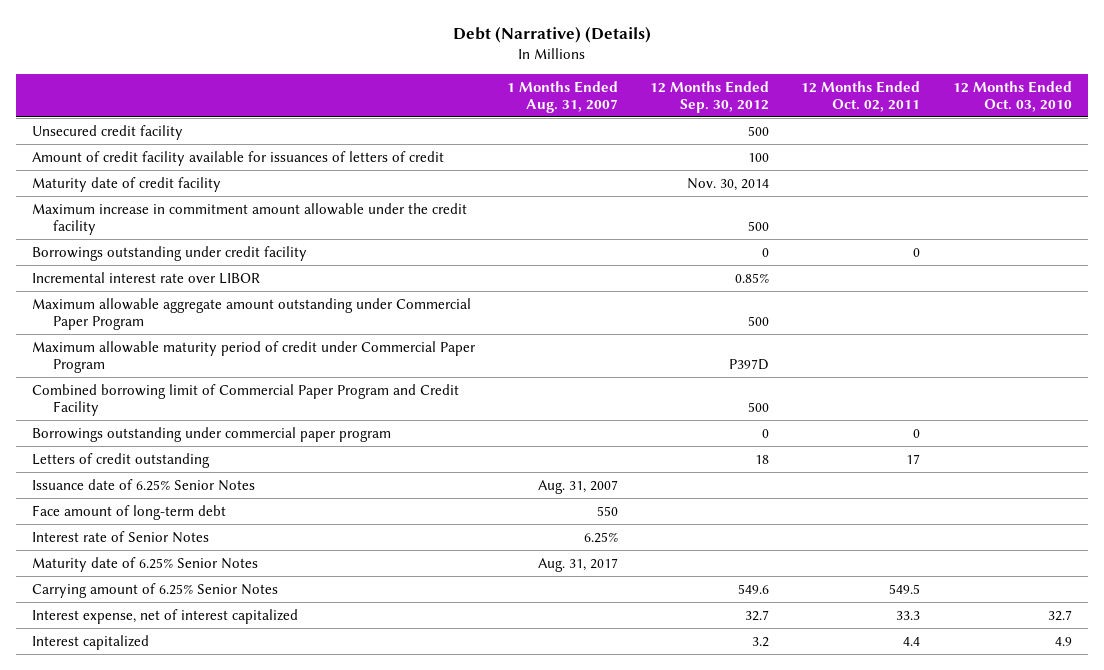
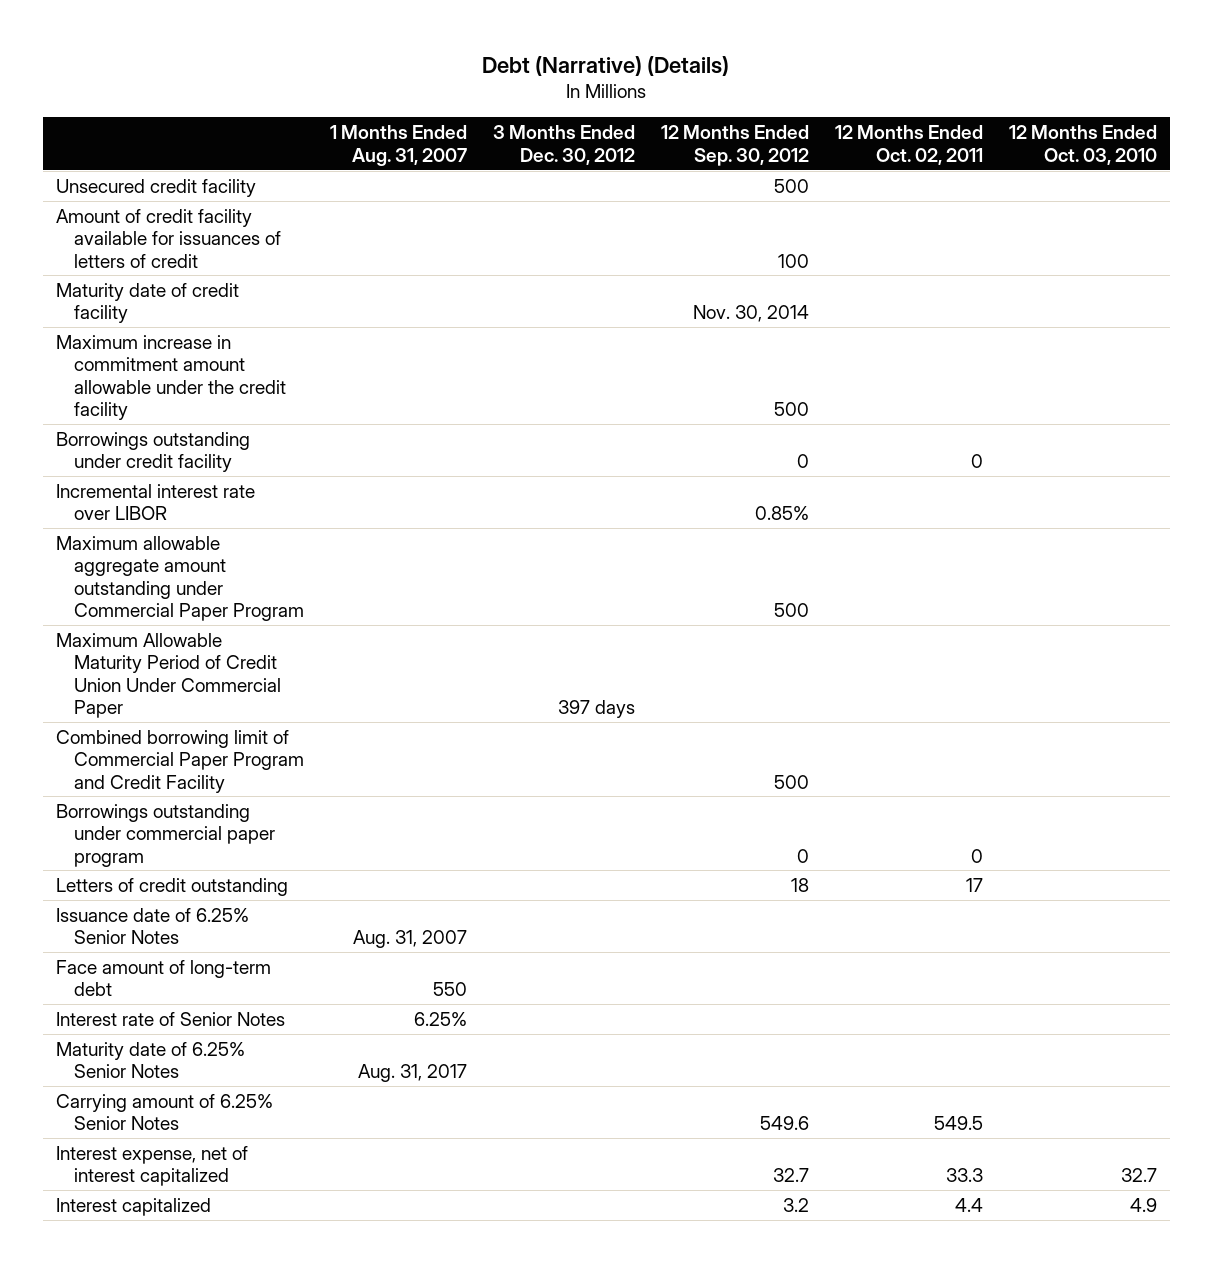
- | 1 Months Ended Aug. 31, 2007 | 12 Months Ended Sep. 30, 2012 | 12 Months Ended Oct. 02, 2011 | 12 Months Ended Oct. 03, 2010
+ | 1 Months Ended Aug. 31, 2007 | 3 Months Ended Dec. 30, 2012 | 12 Months Ended Sep. 30, 2012 | 12 Months Ended Oct. 02, 2011 | 12 Months Ended Oct. 03, 2010
- Maximum allowable maturity period of credit under Commercial Paper Program | | P397D | |
+ Maximum Allowable Maturity Period of Credit Union Under Commercial Paper | | 397 days | | |

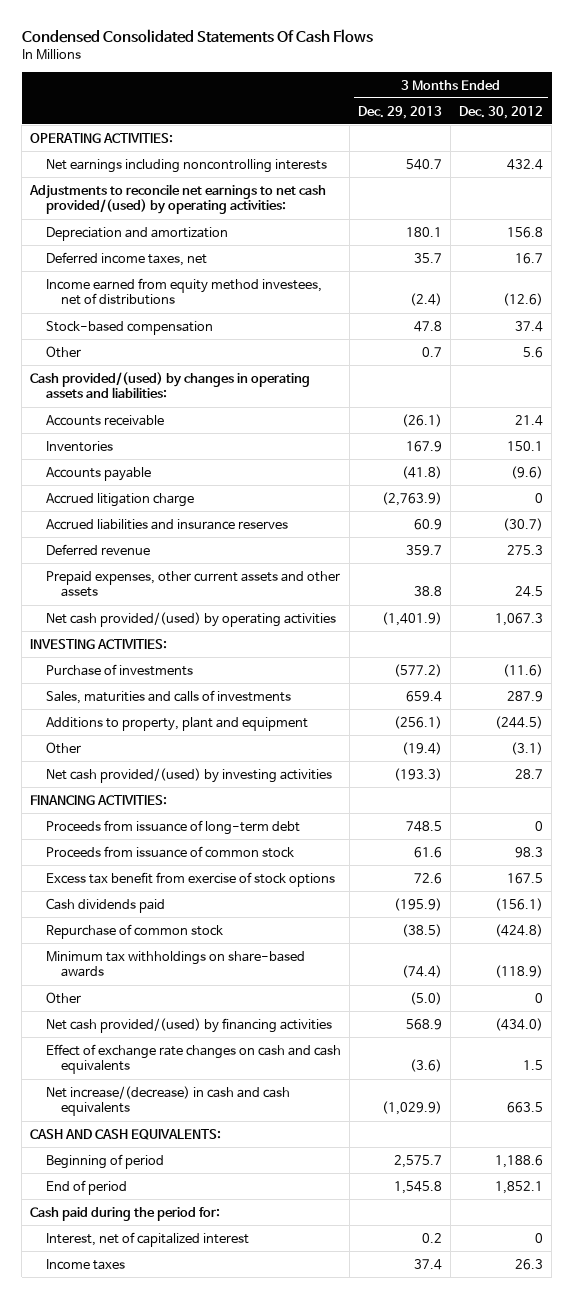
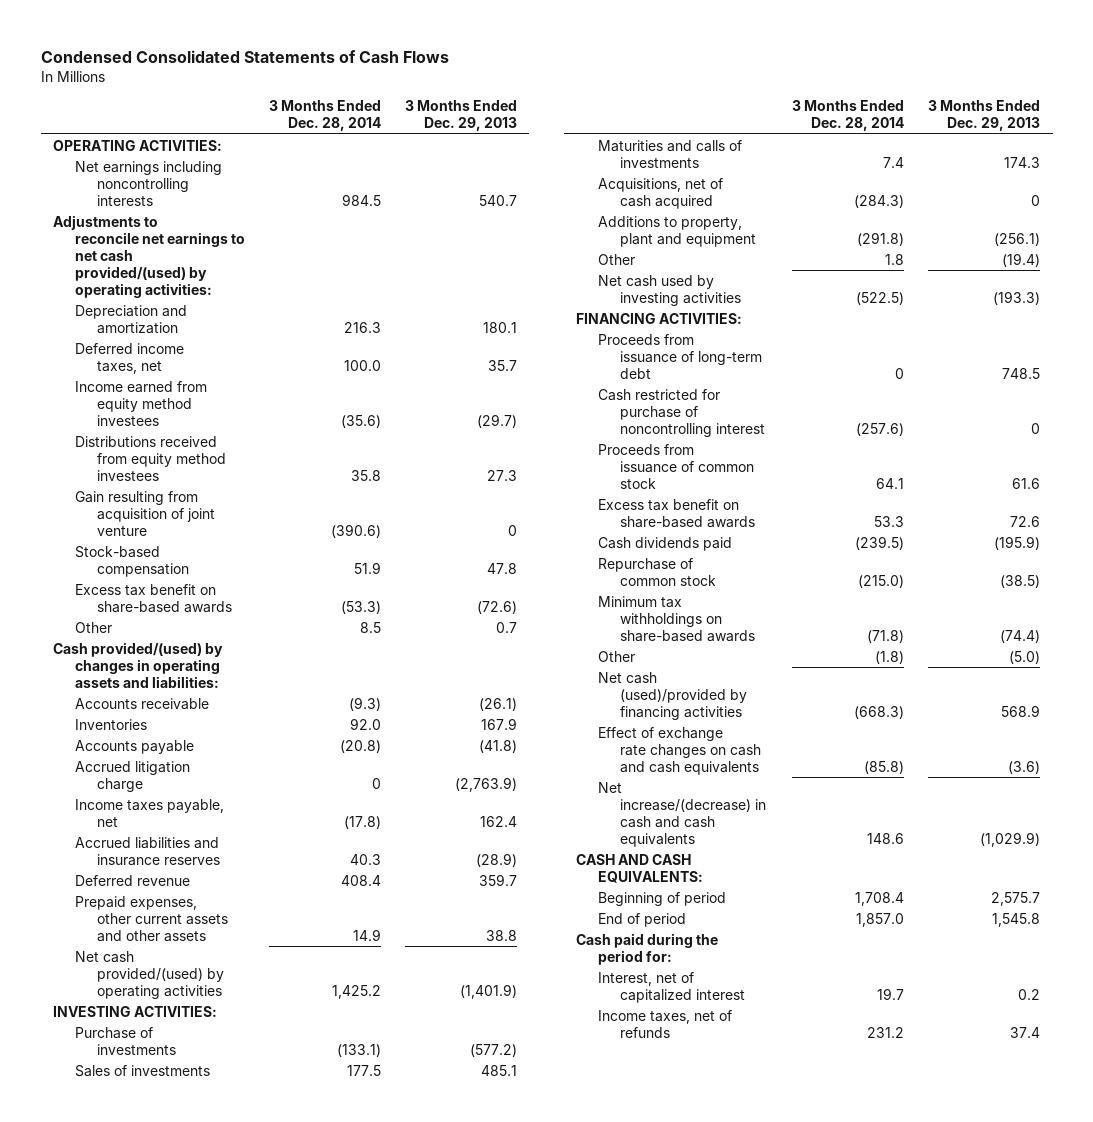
- Condensed Consolidated Statements Of Cash Flows
+ Condensed Consolidated Statements of Cash Flows
- | 3 Months Ended Dec. 29, 2013 | 3 Months Ended Dec. 30, 2012
+ | 3 Months Ended Dec. 28, 2014 | 3 Months Ended Dec. 29, 2013
- Income earned from equity method investees, net of distributions | (2.4) | (12.6)
+ Income earned from equity method investees | (35.6) | (29.7)
+ Distributions received from equity method investees | 35.8 | 27.3
+ Gain resulting from acquisition of joint venture | (390.6) | 0
+ Excess tax benefit on share-based awards | (53.3) | (72.6)
- Accrued liabilities and insurance reserves | 60.9 | (30.7)
+ Income taxes payable, net | (17.8) | 162.4
+ Accrued liabilities and insurance reserves | 40.3 | (28.9)
- Sales, maturities and calls of investments | 659.4 | 287.9
+ Sales of investments | 177.5 | 485.1
+ Maturities and calls of investments | 7.4 | 174.3
+ Acquisitions, net of cash acquired | (284.3) | 0
- Net cash provided/(used) by investing activities | (193.3) | 28.7
+ Net cash used by investing activities | (522.5) | (193.3)
+ Cash restricted for purchase of noncontrolling interest | (257.6) | 0
- Excess tax benefit from exercise of stock options | 72.6 | 167.5
+ Excess tax benefit on share-based awards | 53.3 | 72.6
- Net cash provided/(used) by financing activities | 568.9 | (434.0)
+ Net cash (used)/provided by financing activities | (668.3) | 568.9
- Income taxes | 37.4 | 26.3
+ Income taxes, net of refunds | 231.2 | 37.4

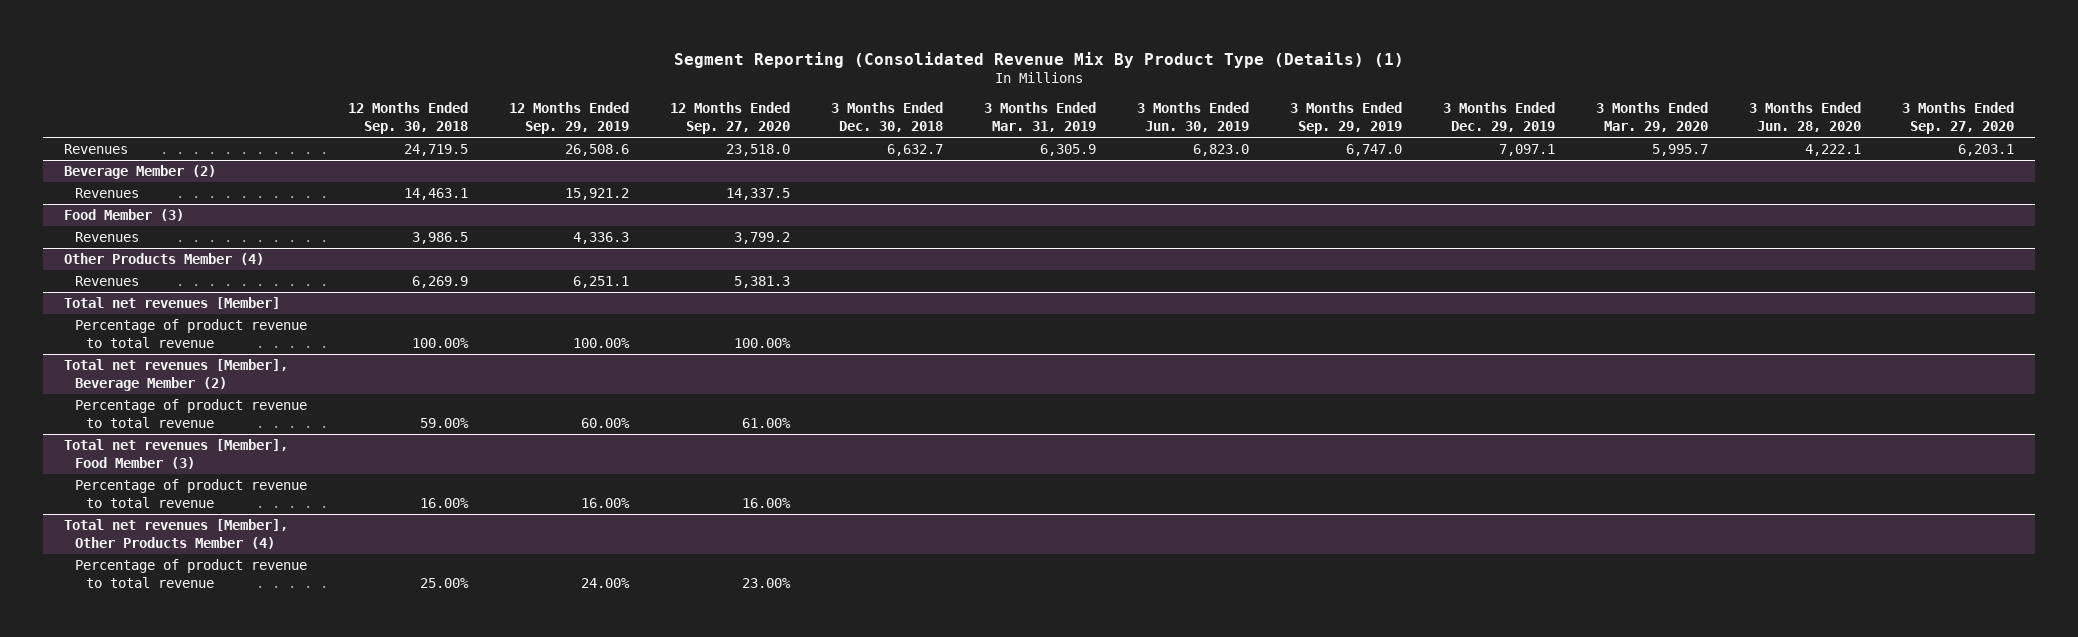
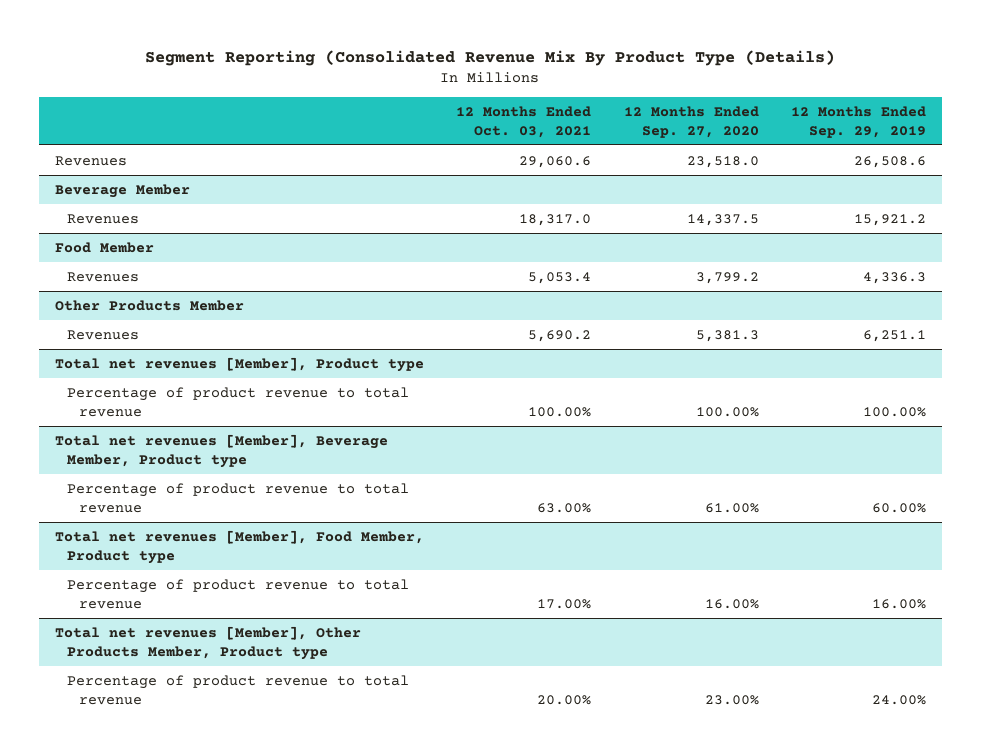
- Segment Reporting (Consolidated Revenue Mix By Product Type (Details) (1)
+ Segment Reporting (Consolidated Revenue Mix By Product Type (Details)
- | 12 Months Ended Sep. 30, 2018 | 12 Months Ended Sep. 29, 2019 | 12 Months Ended Sep. 27, 2020 | 3 Months Ended Dec. 30, 2018 | 3 Months Ended Mar. 31, 2019 | 3 Months Ended Jun. 30, 2019 | 3 Months Ended Sep. 29, 2019 | 3 Months Ended Dec. 29, 2019 | 3 Months Ended Mar. 29, 2020 | 3 Months Ended Jun. 28, 2020 | 3 Months Ended Sep. 27, 2020
+ | 12 Months Ended Oct. 03, 2021 | 12 Months Ended Sep. 27, 2020 | 12 Months Ended Sep. 29, 2019
- Beverage Member (2)
+ Beverage Member
- Food Member (3)
+ Food Member
- Other Products Member (4)
+ Other Products Member
- Total net revenues [Member]
+ Total net revenues [Member], Product type
- Total net revenues [Member], Beverage Member (2)
+ Total net revenues [Member], Beverage Member, Product type
- Total net revenues [Member], Food Member (3)
+ Total net revenues [Member], Food Member, Product type
- Total net revenues [Member], Other Products Member (4)
+ Total net revenues [Member], Other Products Member, Product type

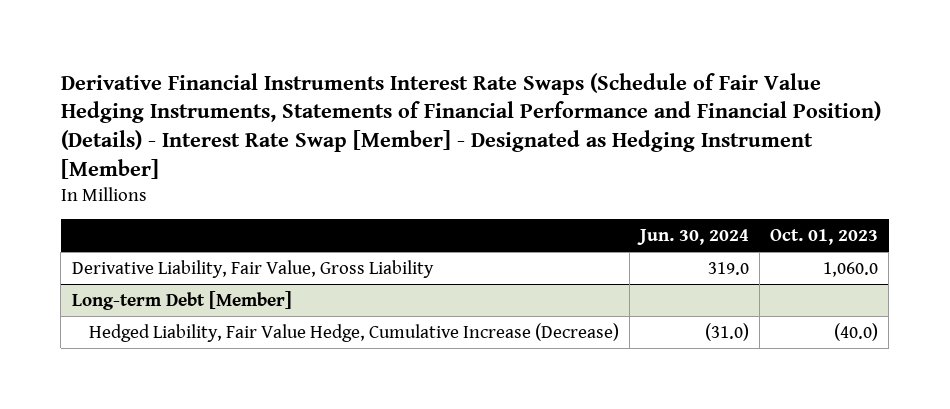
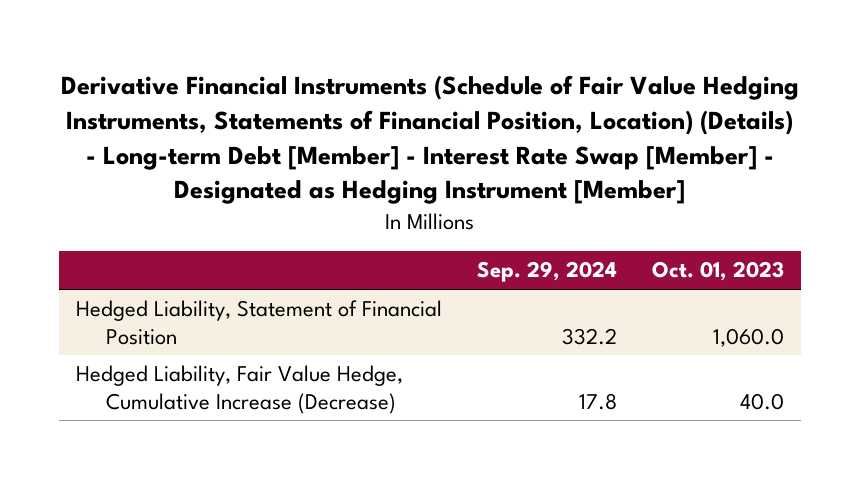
- Derivative Financial Instruments Interest Rate Swaps (Schedule of Fair Value Hedging Instruments, Statements of Financial Performance and Financial Position) (Details) - Interest Rate Swap [Member] - Designated as Hedging Instrument [Member]
+ Derivative Financial Instruments (Schedule of Fair Value Hedging Instruments, Statements of Financial Position, Location) (Details) - Long-term Debt [Member] - Interest Rate Swap [Member] - Designated as Hedging Instrument [Member]
- | Jun. 30, 2024 | Oct. 01, 2023
+ | Sep. 29, 2024 | Oct. 01, 2023
- Derivative Liability, Fair Value, Gross Liability | 319.0 | 1,060.0
- Long-term Debt [Member]
- Hedged Liability, Fair Value Hedge, Cumulative Increase (Decrease) | (31.0) | (40.0)
+ Hedged Liability, Statement of Financial Position | 332.2 | 1,060.0
+ Hedged Liability, Fair Value Hedge, Cumulative Increase (Decrease) | 17.8 | 40.0

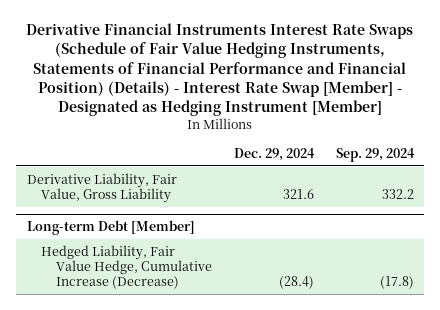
- Derivative Financial Instruments (Schedule of Fair Value Hedging Instruments, Statements of Financial Position, Location) (Details) - Long-term Debt [Member] - Interest Rate Swap [Member] - Designated as Hedging Instrument [Member]
+ Derivative Financial Instruments Interest Rate Swaps (Schedule of Fair Value Hedging Instruments, Statements of Financial Performance and Financial Position) (Details) - Interest Rate Swap [Member] - Designated as Hedging Instrument [Member]
- | Sep. 29, 2024 | Oct. 01, 2023
+ | Dec. 29, 2024 | Sep. 29, 2024
- Hedged Liability, Statement of Financial Position | 332.2 | 1,060.0
- Hedged Liability, Fair Value Hedge, Cumulative Increase (Decrease) | 17.8 | 40.0
+ Derivative Liability, Fair Value, Gross Liability | 321.6 | 332.2
+ Long-term Debt [Member]
+ Hedged Liability, Fair Value Hedge, Cumulative Increase (Decrease) | (28.4) | (17.8)

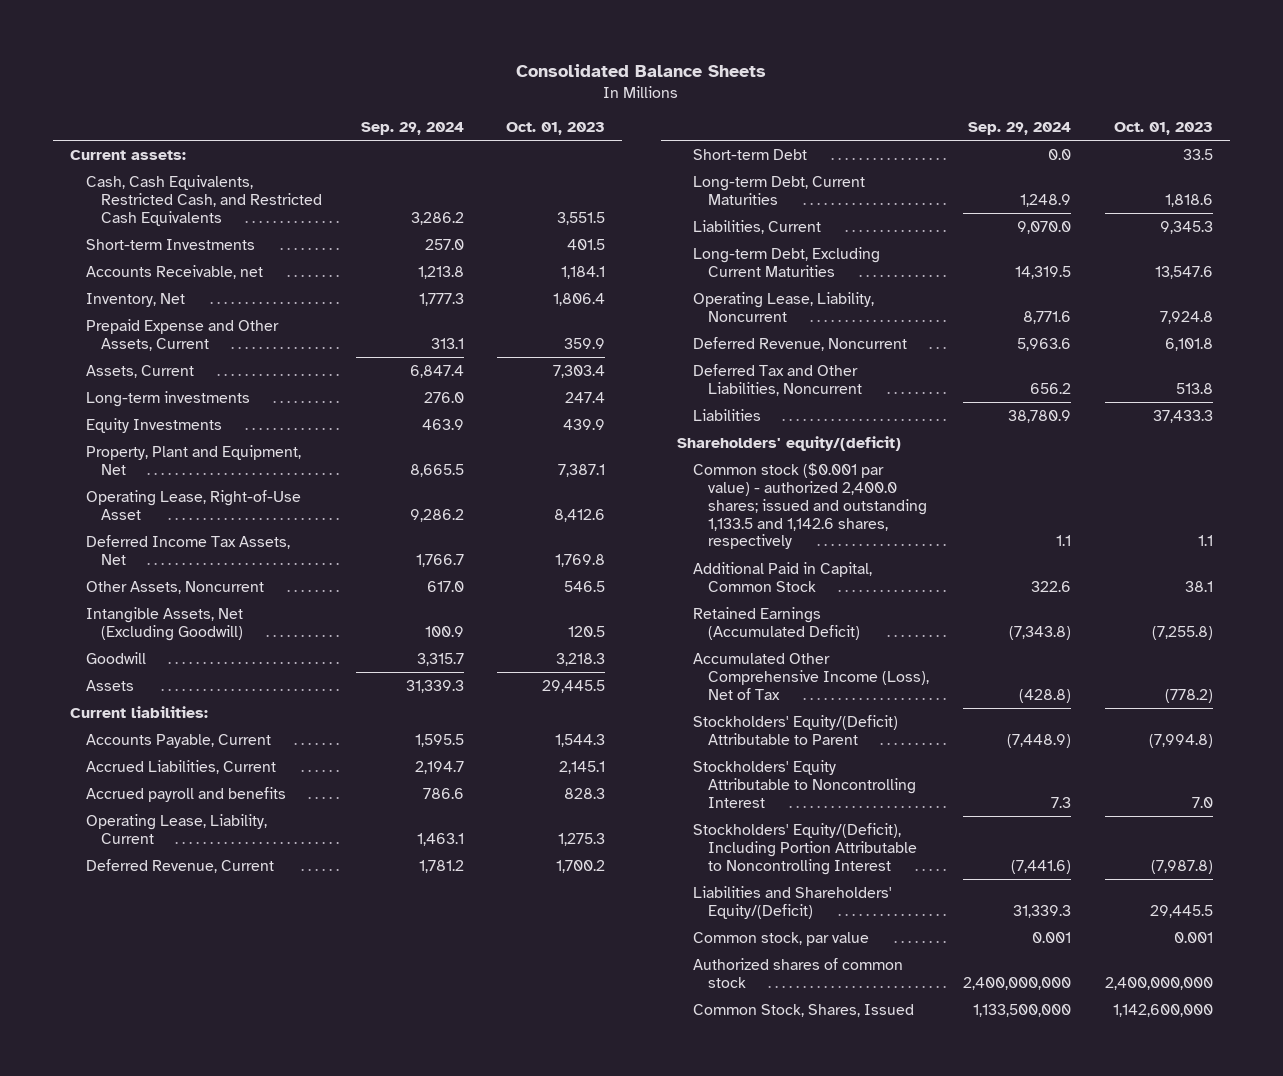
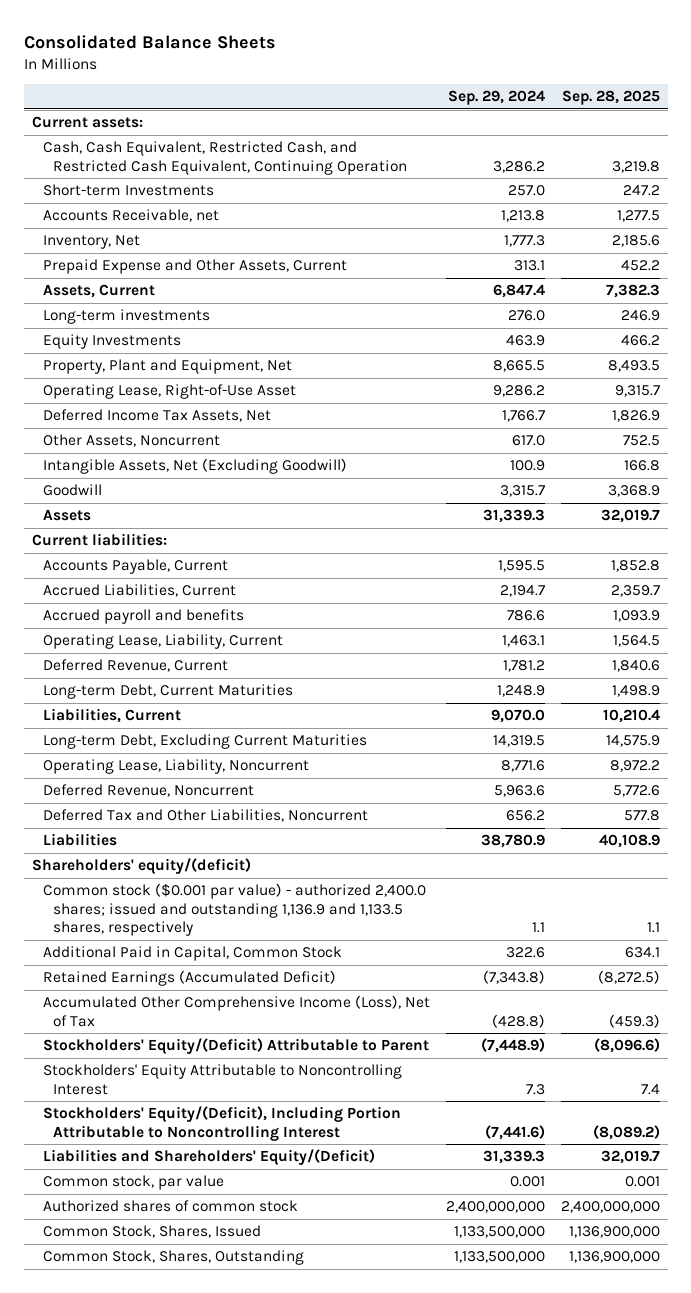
- | Sep. 29, 2024 | Oct. 01, 2023
+ | Sep. 29, 2024 | Sep. 28, 2025
- Cash, Cash Equivalents, Restricted Cash, and Restricted Cash Equivalents | 3,286.2 | 3,551.5
+ Cash, Cash Equivalent, Restricted Cash, and Restricted Cash Equivalent, Continuing Operation | 3,286.2 | 3,219.8
- Short-term Debt | 0.0 | 33.5
- Common stock ($0.001 par value) - authorized 2,400.0 shares; issued and outstanding 1,133.5 and 1,142.6 shares, respectively | 1.1 | 1.1
+ Common stock ($0.001 par value) - authorized 2,400.0 shares; issued and outstanding 1,136.9 and 1,133.5 shares, respectively | 1.1 | 1.1
+ Common Stock, Shares, Outstanding | 1,133,500,000 | 1,136,900,000

